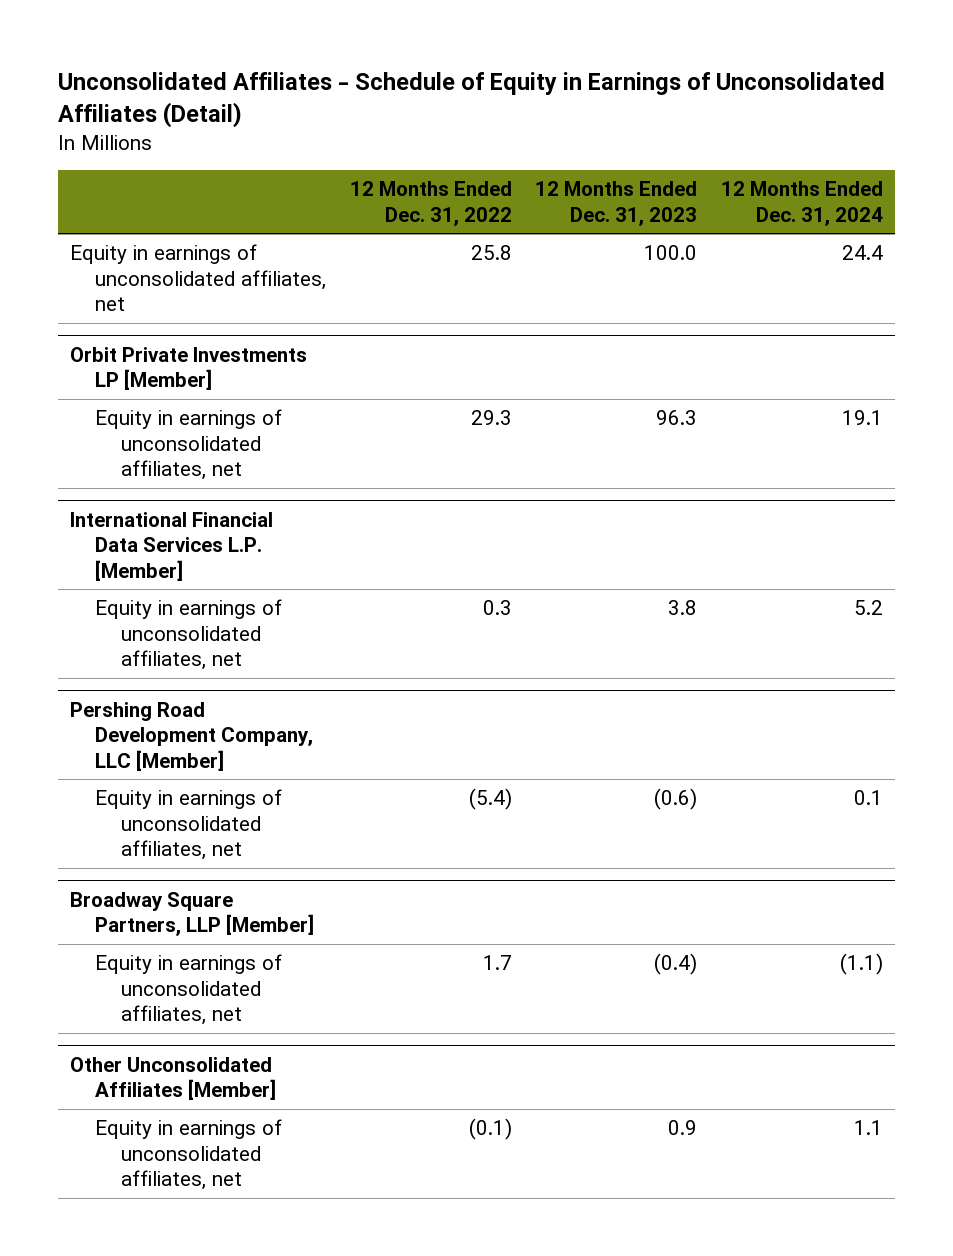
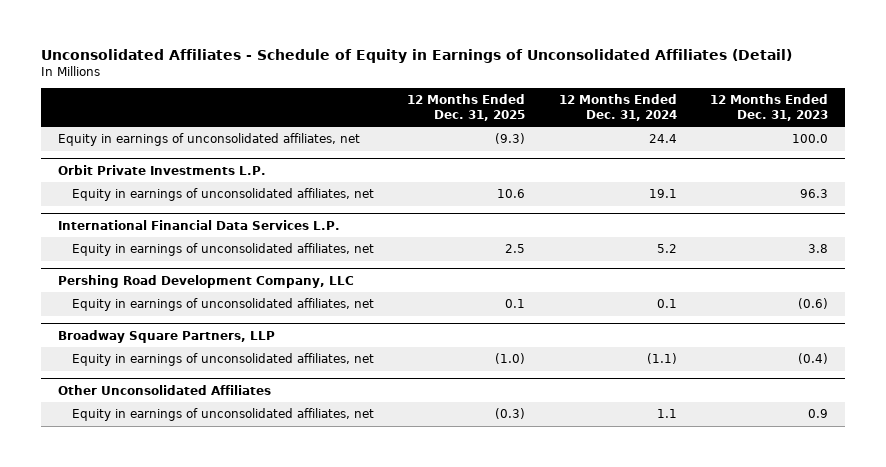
- | 12 Months Ended Dec. 31, 2022 | 12 Months Ended Dec. 31, 2023 | 12 Months Ended Dec. 31, 2024
+ | 12 Months Ended Dec. 31, 2025 | 12 Months Ended Dec. 31, 2024 | 12 Months Ended Dec. 31, 2023
- Orbit Private Investments LP [Member]
+ Orbit Private Investments L.P.
- International Financial Data Services L.P. [Member]
+ International Financial Data Services L.P.
- Pershing Road Development Company, LLC [Member]
+ Pershing Road Development Company, LLC
- Broadway Square Partners, LLP [Member]
+ Broadway Square Partners, LLP
- Other Unconsolidated Affiliates [Member]
+ Other Unconsolidated Affiliates

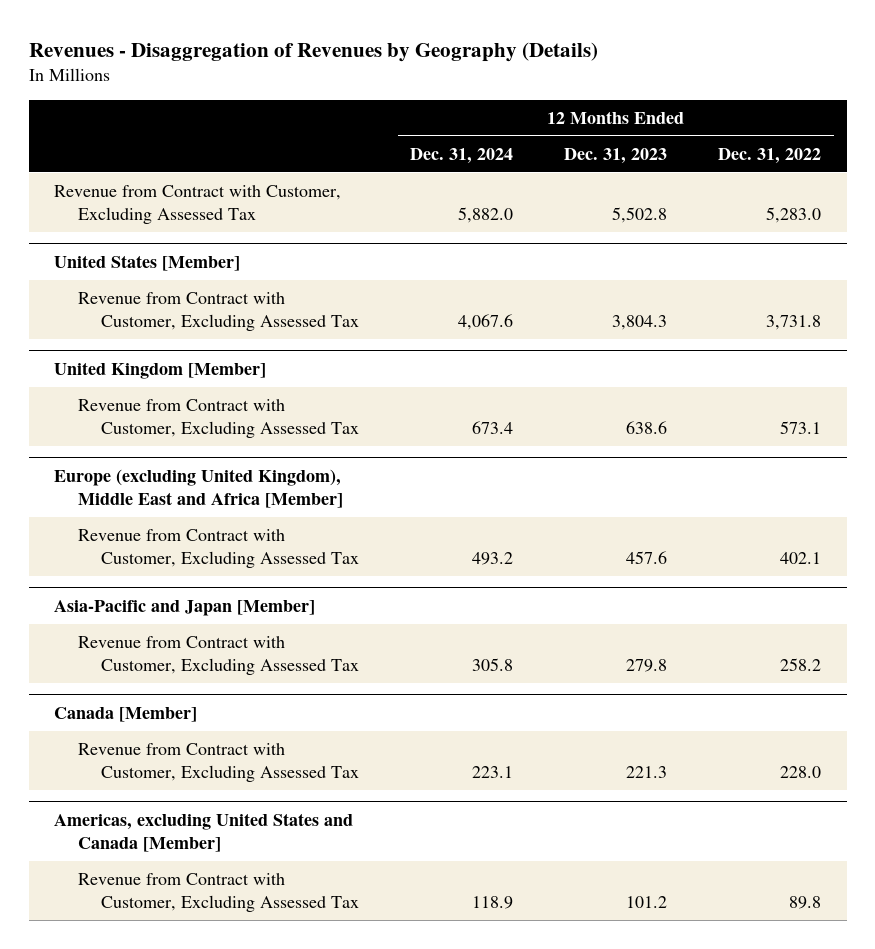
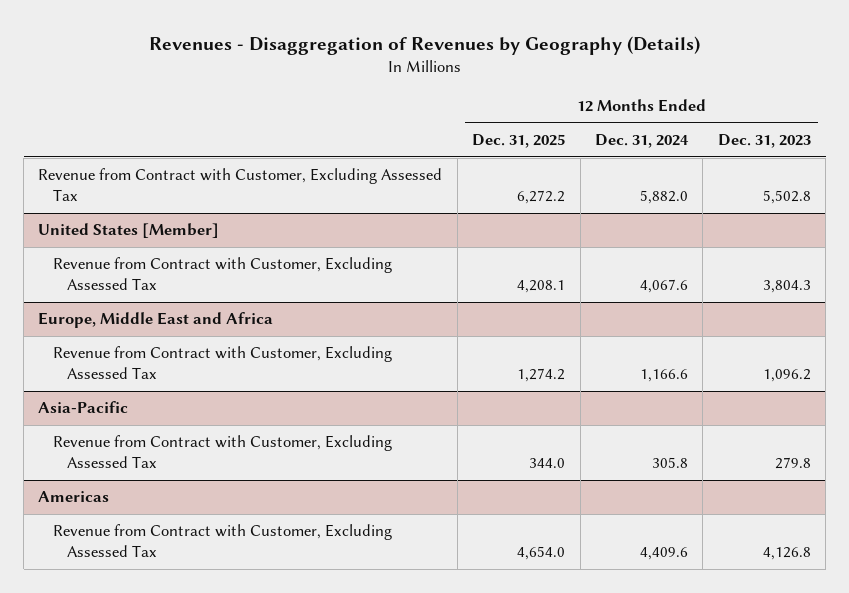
- | 12 Months Ended Dec. 31, 2024 | 12 Months Ended Dec. 31, 2023 | 12 Months Ended Dec. 31, 2022
+ | 12 Months Ended Dec. 31, 2025 | 12 Months Ended Dec. 31, 2024 | 12 Months Ended Dec. 31, 2023
- United Kingdom [Member]
- Revenue from Contract with Customer, Excluding Assessed Tax | 673.4 | 638.6 | 573.1
- Europe (excluding United Kingdom), Middle East and Africa [Member]
- Revenue from Contract with Customer, Excluding Assessed Tax | 493.2 | 457.6 | 402.1
- Asia-Pacific and Japan [Member]
+ Europe, Middle East and Africa
+ Revenue from Contract with Customer, Excluding Assessed Tax | 1,274.2 | 1,166.6 | 1,096.2
+ Asia-Pacific
- Canada [Member]
- Revenue from Contract with Customer, Excluding Assessed Tax | 223.1 | 221.3 | 228.0
- Americas, excluding United States and Canada [Member]
- Revenue from Contract with Customer, Excluding Assessed Tax | 118.9 | 101.2 | 89.8
+ Americas
+ Revenue from Contract with Customer, Excluding Assessed Tax | 4,654.0 | 4,409.6 | 4,126.8

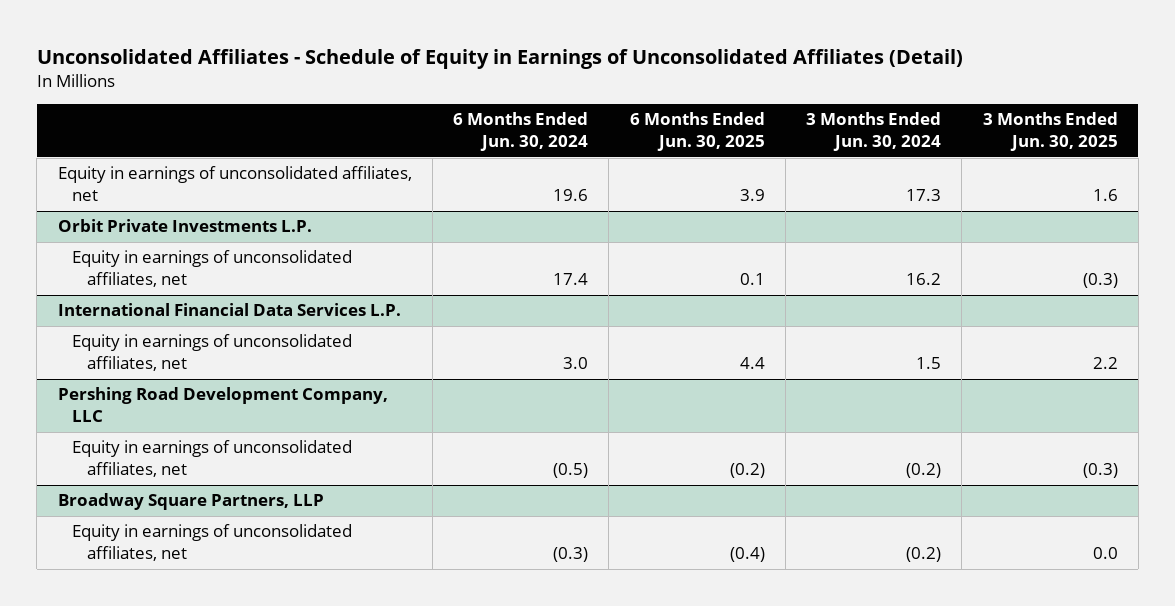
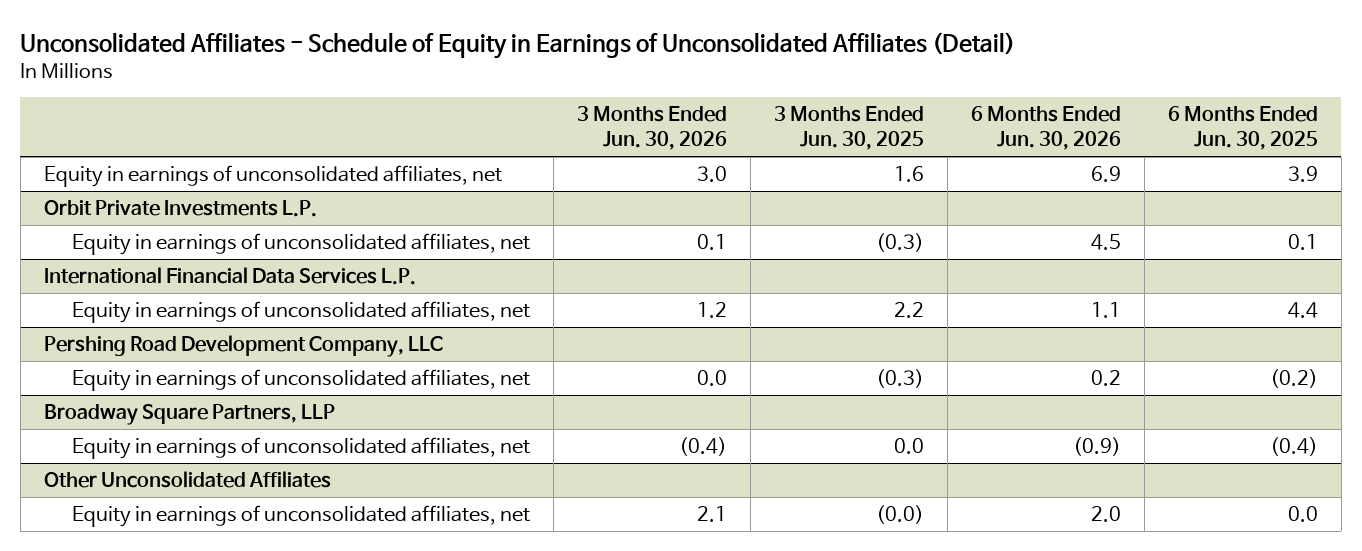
- | 6 Months Ended Jun. 30, 2024 | 6 Months Ended Jun. 30, 2025 | 3 Months Ended Jun. 30, 2024 | 3 Months Ended Jun. 30, 2025
+ | 3 Months Ended Jun. 30, 2026 | 3 Months Ended Jun. 30, 2025 | 6 Months Ended Jun. 30, 2026 | 6 Months Ended Jun. 30, 2025
+ Other Unconsolidated Affiliates
+ Equity in earnings of unconsolidated affiliates, net | 2.1 | (0.0) | 2.0 | 0.0

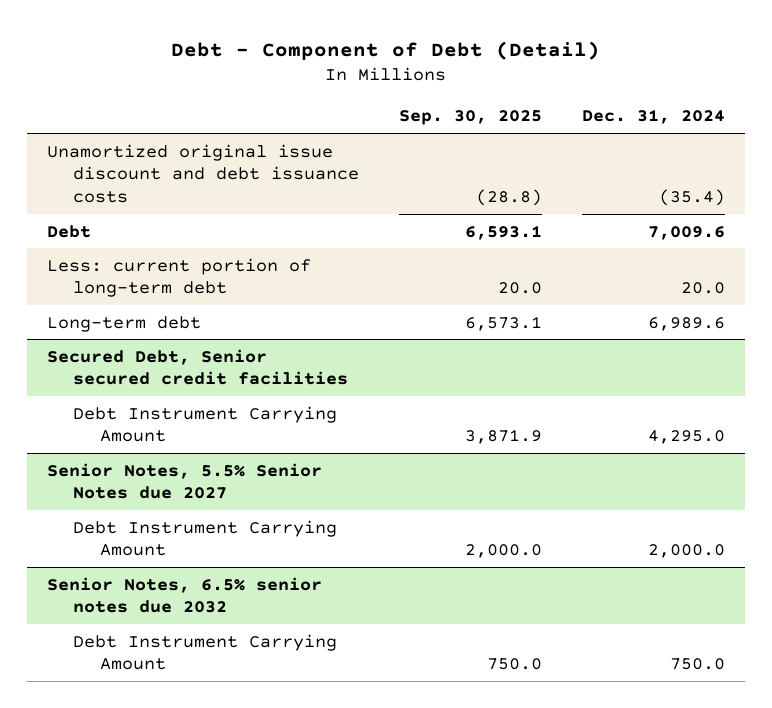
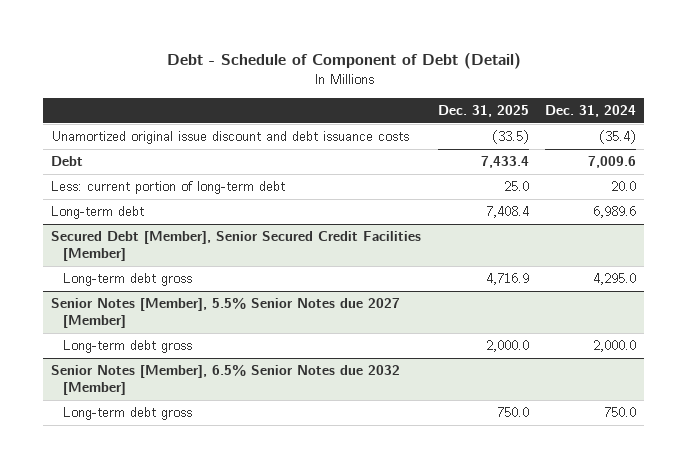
- Debt - Component of Debt (Detail)
+ Debt - Schedule of Component of Debt (Detail)
- | Sep. 30, 2025 | Dec. 31, 2024
+ | Dec. 31, 2025 | Dec. 31, 2024
- Secured Debt, Senior secured credit facilities
- Debt Instrument Carrying Amount | 3,871.9 | 4,295.0
- Senior Notes, 5.5% Senior Notes due 2027
- Debt Instrument Carrying Amount | 2,000.0 | 2,000.0
- Senior Notes, 6.5% senior notes due 2032
- Debt Instrument Carrying Amount | 750.0 | 750.0
+ Secured Debt [Member], Senior Secured Credit Facilities [Member]
+ Long-term debt gross | 4,716.9 | 4,295.0
+ Senior Notes [Member], 5.5% Senior Notes due 2027 [Member]
+ Long-term debt gross | 2,000.0 | 2,000.0
+ Senior Notes [Member], 6.5% Senior Notes due 2032 [Member]
+ Long-term debt gross | 750.0 | 750.0

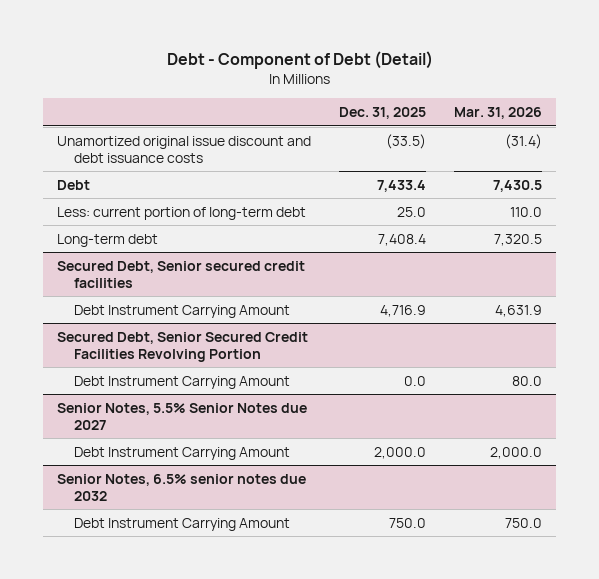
- Debt - Schedule of Component of Debt (Detail)
+ Debt - Component of Debt (Detail)
- | Dec. 31, 2025 | Dec. 31, 2024
+ | Dec. 31, 2025 | Mar. 31, 2026
- Secured Debt [Member], Senior Secured Credit Facilities [Member]
- Long-term debt gross | 4,716.9 | 4,295.0
- Senior Notes [Member], 5.5% Senior Notes due 2027 [Member]
- Long-term debt gross | 2,000.0 | 2,000.0
- Senior Notes [Member], 6.5% Senior Notes due 2032 [Member]
- Long-term debt gross | 750.0 | 750.0
+ Secured Debt, Senior secured credit facilities
+ Debt Instrument Carrying Amount | 4,716.9 | 4,631.9
+ Secured Debt, Senior Secured Credit Facilities Revolving Portion
+ Debt Instrument Carrying Amount | 0.0 | 80.0
+ Senior Notes, 5.5% Senior Notes due 2027
+ Debt Instrument Carrying Amount | 2,000.0 | 2,000.0
+ Senior Notes, 6.5% senior notes due 2032
+ Debt Instrument Carrying Amount | 750.0 | 750.0

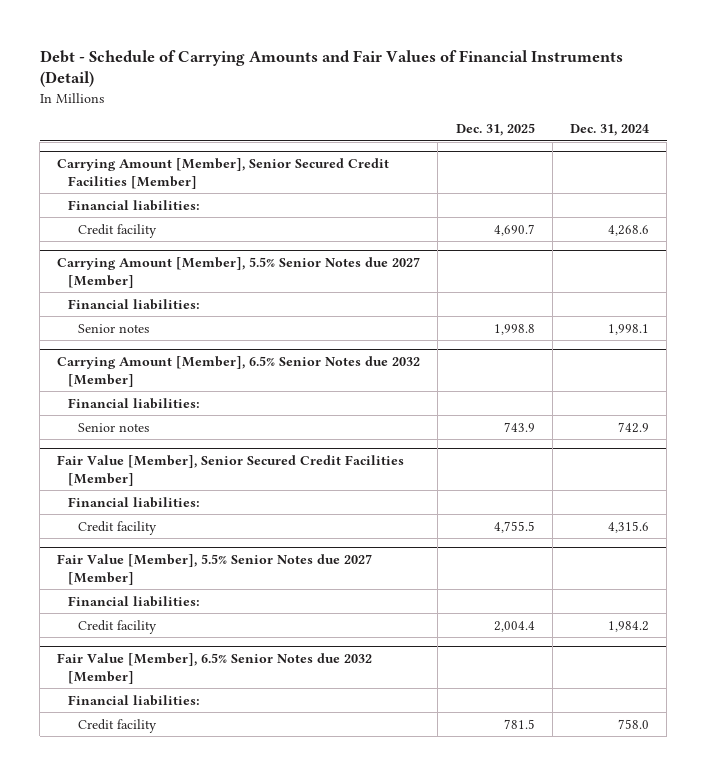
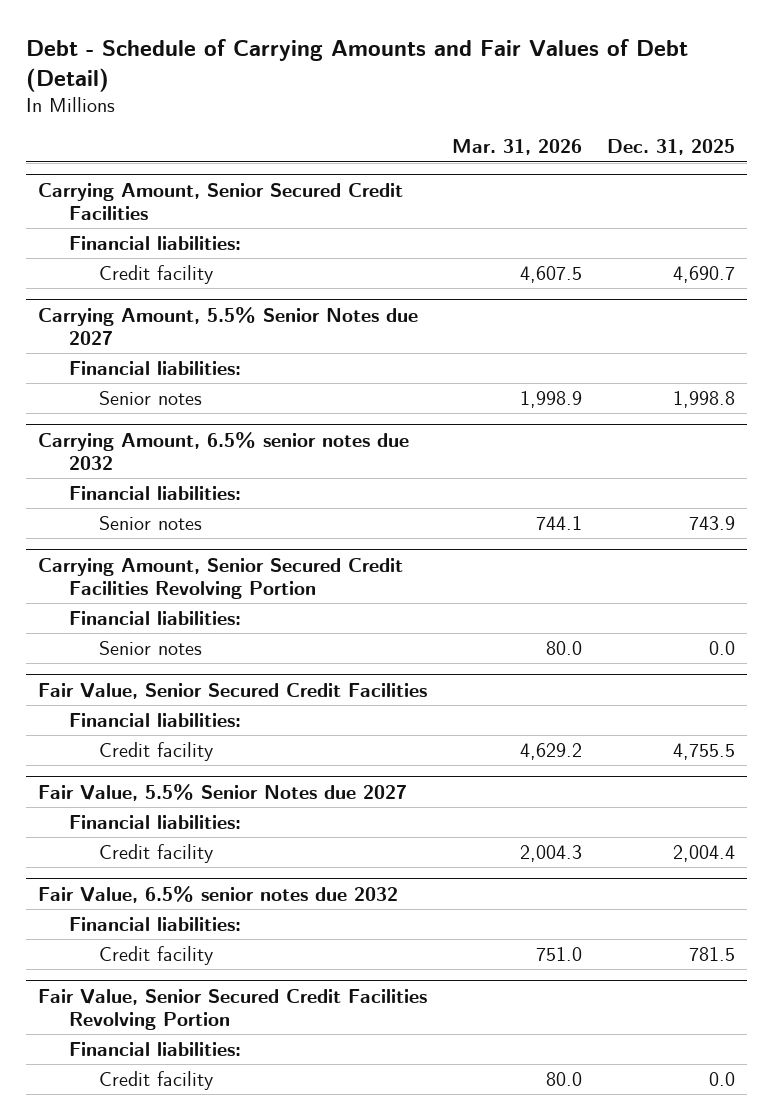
- Debt - Schedule of Carrying Amounts and Fair Values of Financial Instruments (Detail)
+ Debt - Schedule of Carrying Amounts and Fair Values of Debt (Detail)
- | Dec. 31, 2025 | Dec. 31, 2024
+ | Mar. 31, 2026 | Dec. 31, 2025
- Carrying Amount [Member], Senior Secured Credit Facilities [Member]
+ Carrying Amount, Senior Secured Credit Facilities
- Carrying Amount [Member], 5.5% Senior Notes due 2027 [Member]
+ Carrying Amount, 5.5% Senior Notes due 2027
- Carrying Amount [Member], 6.5% Senior Notes due 2032 [Member]
+ Carrying Amount, 6.5% senior notes due 2032
- Fair Value [Member], Senior Secured Credit Facilities [Member]
+ Carrying Amount, Senior Secured Credit Facilities Revolving Portion
+ Senior notes | 80.0 | 0.0
+ Fair Value, Senior Secured Credit Facilities
+ Financial liabilities:
- Fair Value [Member], 5.5% Senior Notes due 2027 [Member]
+ Fair Value, 5.5% Senior Notes due 2027
- Fair Value [Member], 6.5% Senior Notes due 2032 [Member]
+ Fair Value, 6.5% senior notes due 2032
+ Fair Value, Senior Secured Credit Facilities Revolving Portion
+ Financial liabilities:
+ Credit facility | 80.0 | 0.0

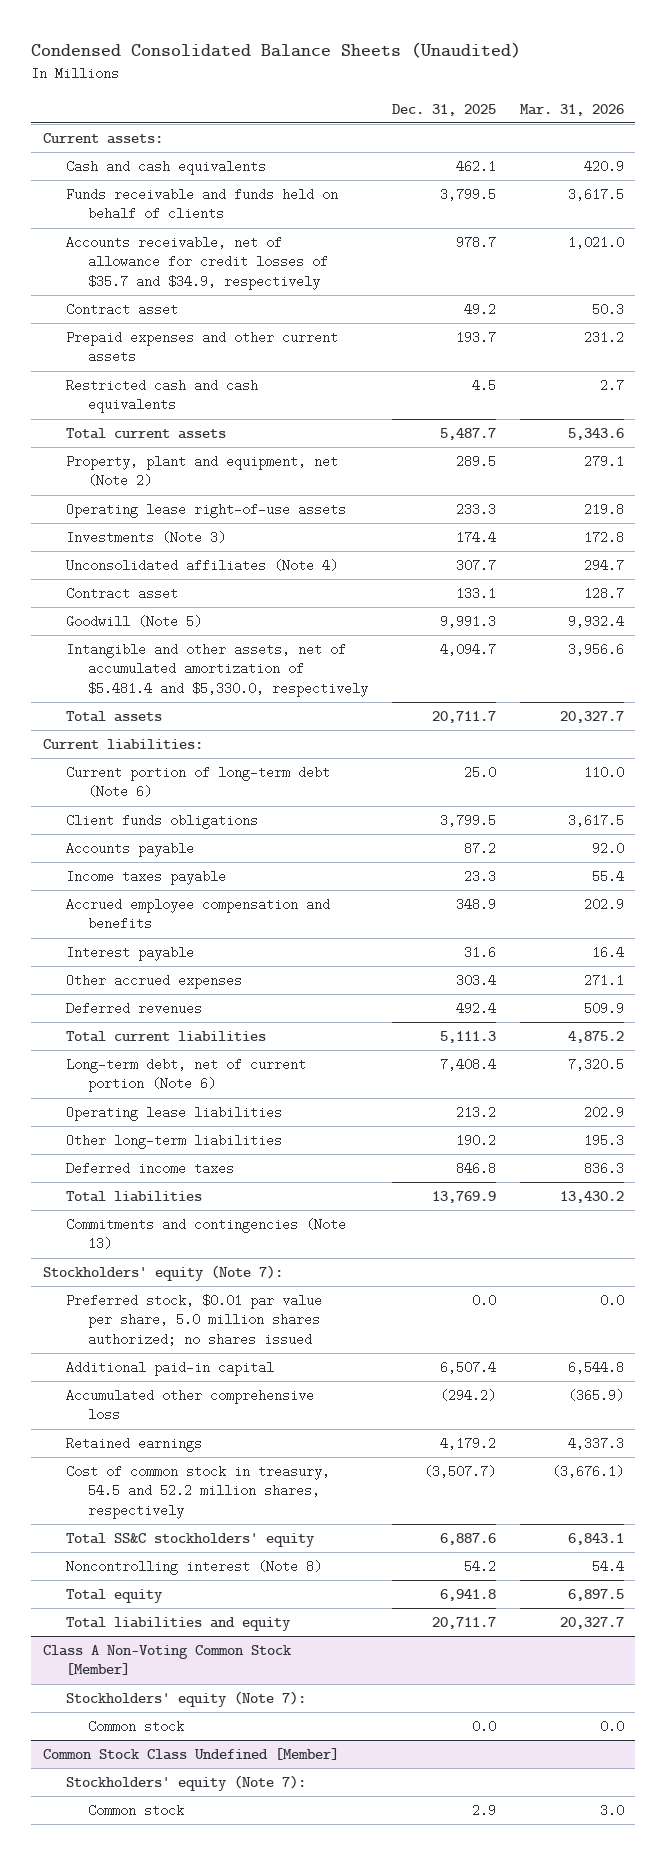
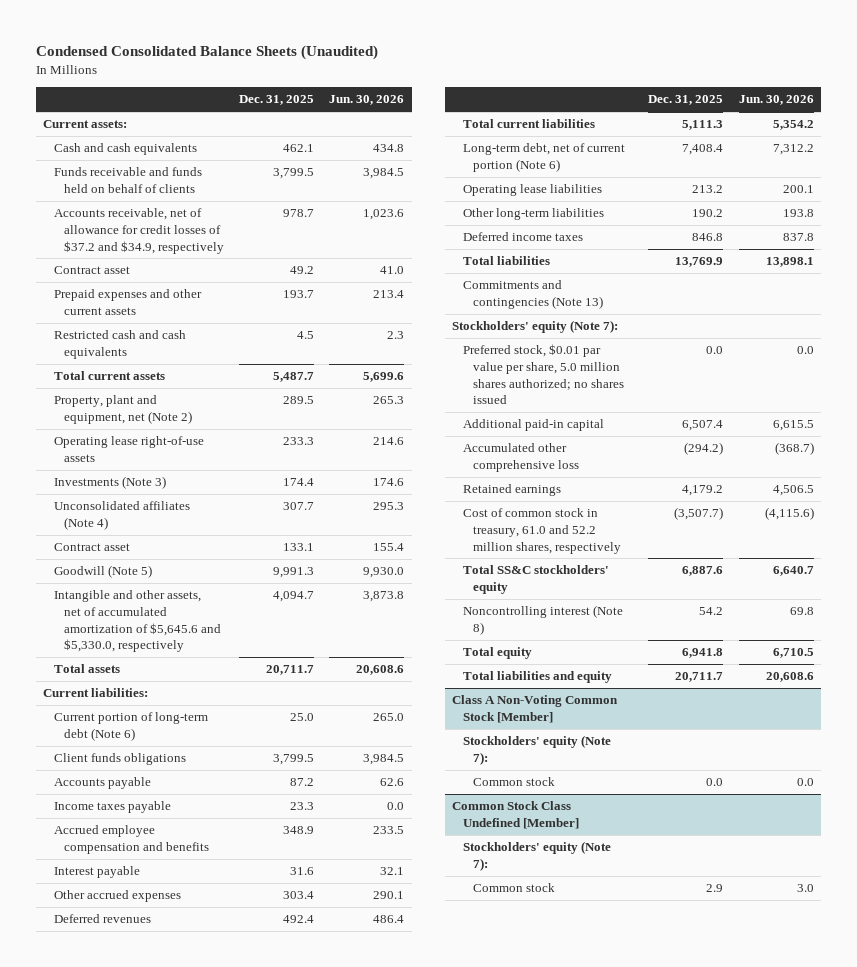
- | Dec. 31, 2025 | Mar. 31, 2026
+ | Dec. 31, 2025 | Jun. 30, 2026
- Accounts receivable, net of allowance for credit losses of $35.7 and $34.9, respectively | 978.7 | 1,021.0
+ Accounts receivable, net of allowance for credit losses of $37.2 and $34.9, respectively | 978.7 | 1,023.6
- Intangible and other assets, net of accumulated amortization of $5.481.4 and $5,330.0, respectively | 4,094.7 | 3,956.6
+ Intangible and other assets, net of accumulated amortization of $5,645.6 and $5,330.0, respectively | 4,094.7 | 3,873.8
- Cost of common stock in treasury, 54.5 and 52.2 million shares, respectively | (3,507.7) | (3,676.1)
+ Cost of common stock in treasury, 61.0 and 52.2 million shares, respectively | (3,507.7) | (4,115.6)

